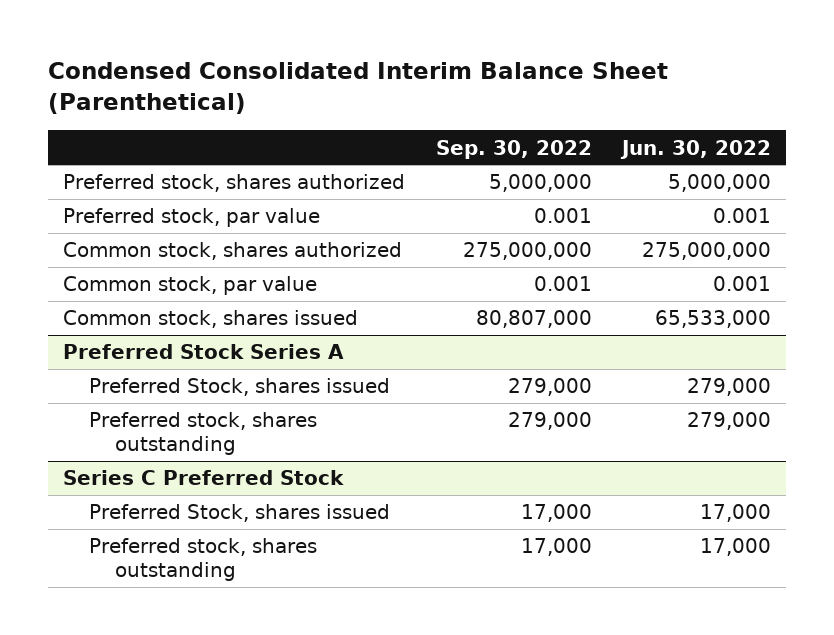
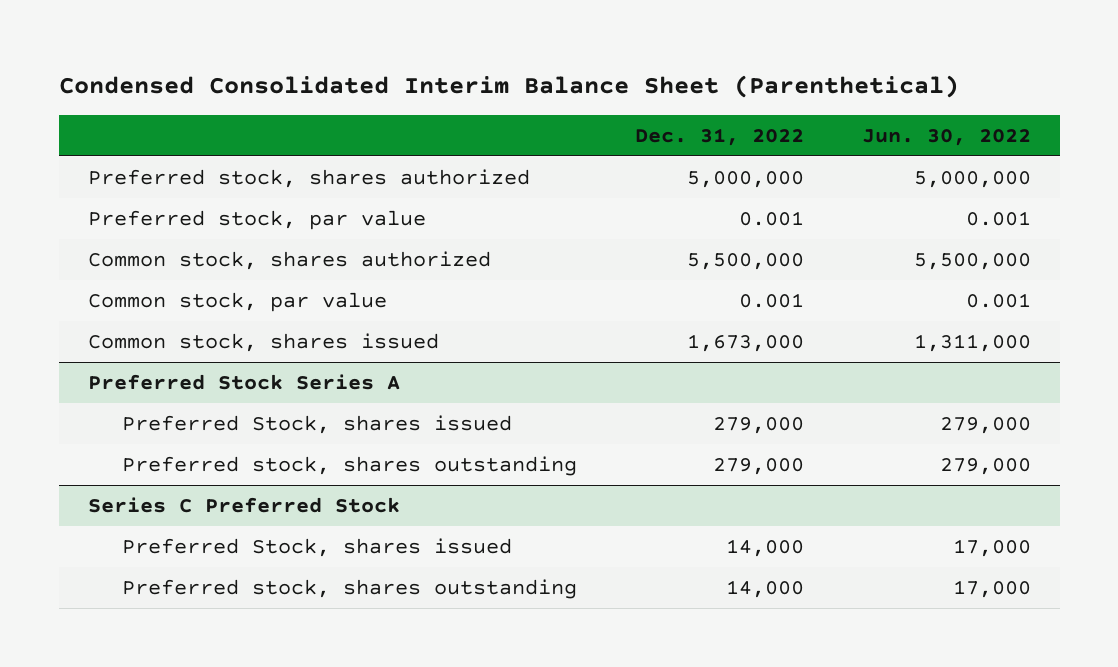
- | Sep. 30, 2022 | Jun. 30, 2022
+ | Dec. 31, 2022 | Jun. 30, 2022
- Common stock, shares authorized | 275,000,000 | 275,000,000
+ Common stock, shares authorized | 5,500,000 | 5,500,000
- Common stock, shares issued | 80,807,000 | 65,533,000
+ Common stock, shares issued | 1,673,000 | 1,311,000

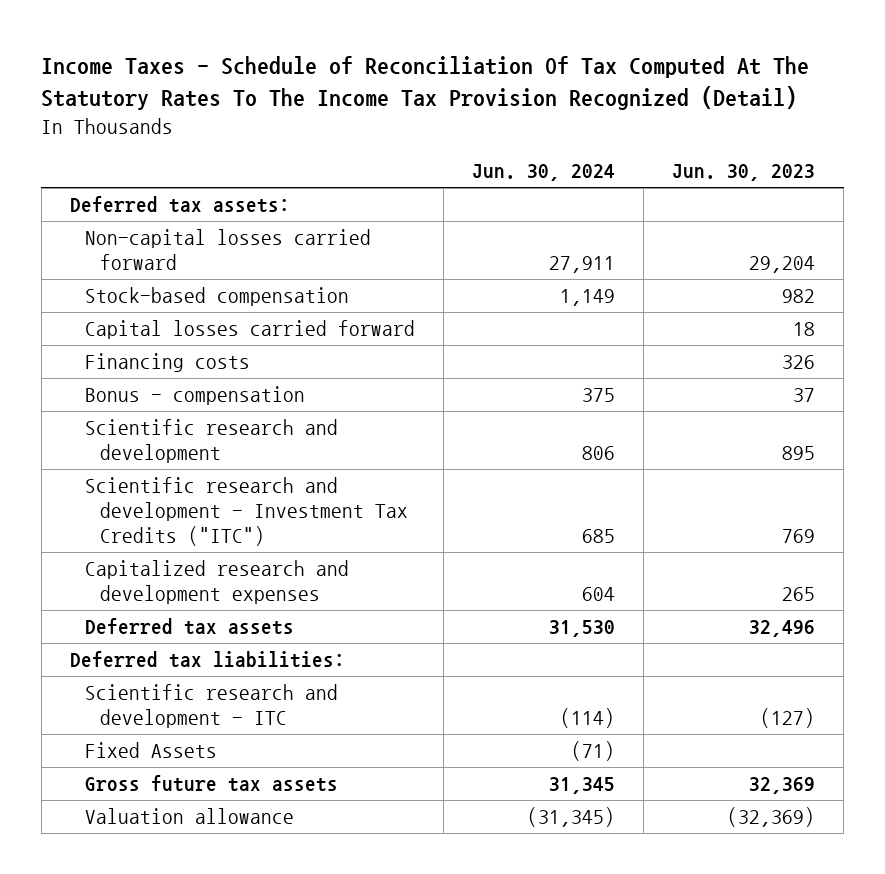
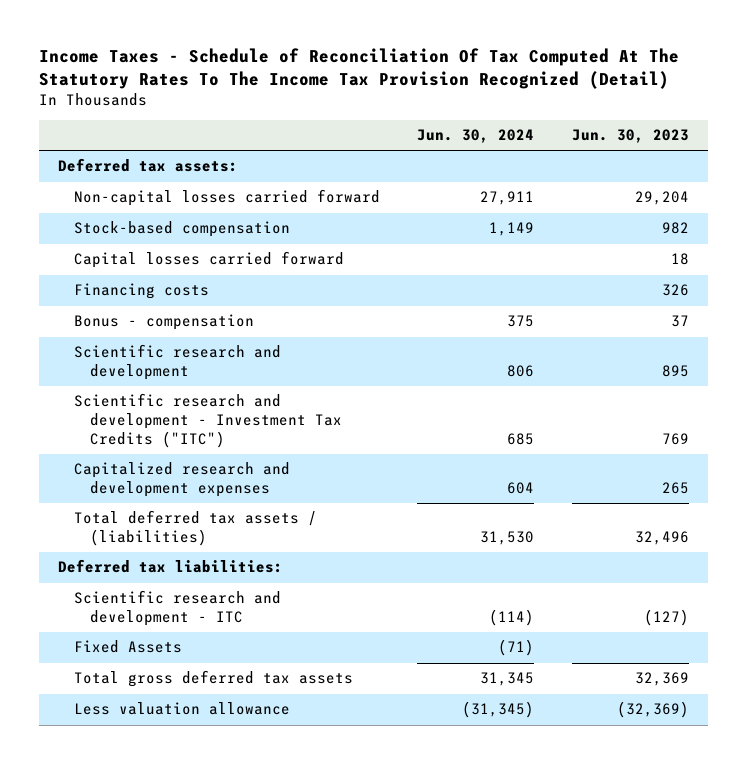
- Deferred tax assets | 31,530 | 32,496
+ Total deferred tax assets / (liabilities) | 31,530 | 32,496
- Gross future tax assets | 31,345 | 32,369
- Valuation allowance | (31,345) | (32,369)
+ Total gross deferred tax assets | 31,345 | 32,369
+ Less valuation allowance | (31,345) | (32,369)

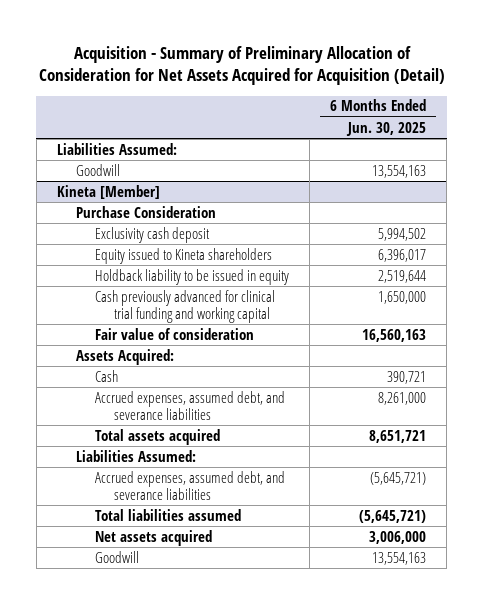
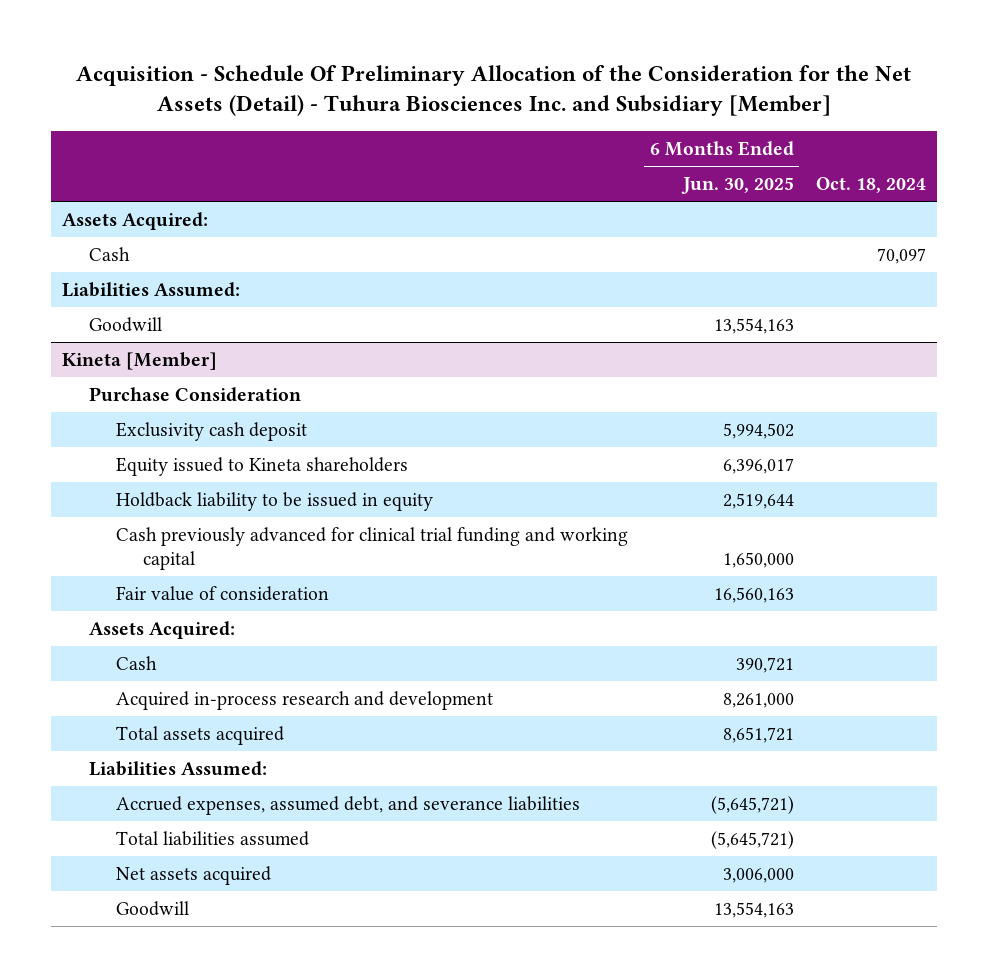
- Acquisition - Summary of Preliminary Allocation of Consideration for Net Assets Acquired for Acquisition (Detail)
+ Acquisition - Schedule Of Preliminary Allocation of the Consideration for the Net Assets (Detail) - Tuhura Biosciences Inc. and Subsidiary [Member]
- | 6 Months Ended Jun. 30, 2025
+ | 6 Months Ended Jun. 30, 2025 | Oct. 18, 2024
+ Assets Acquired:
+ Cash | | 70,097
@ Kineta [Member]
- Accrued expenses, assumed debt, and severance liabilities | 8,261,000
+ Acquired in-process research and development | 8,261,000 |

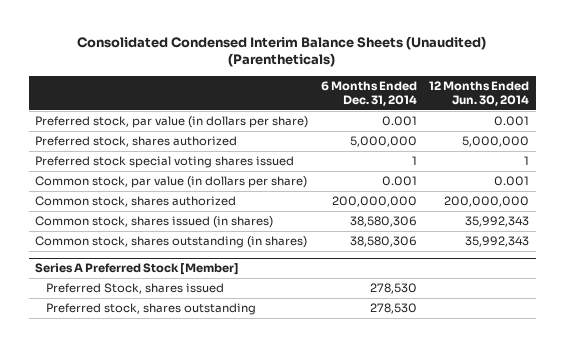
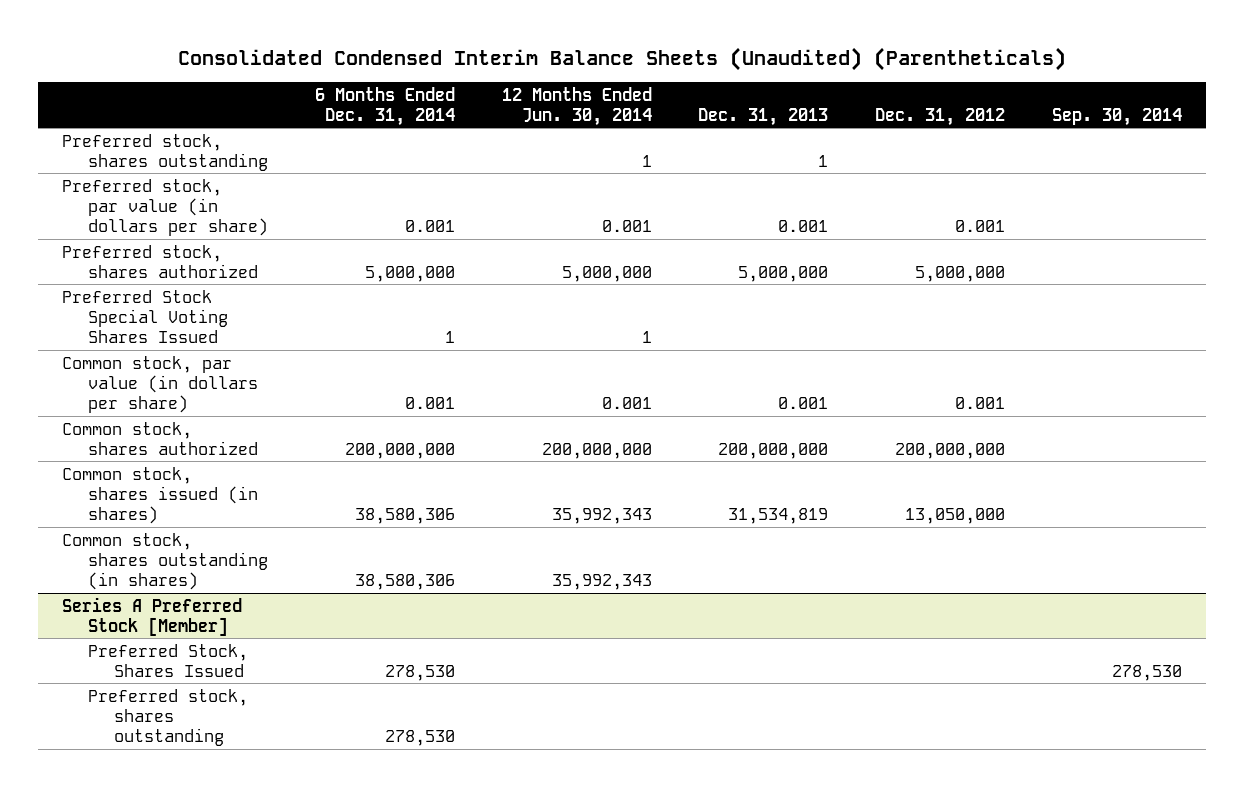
- | 6 Months Ended Dec. 31, 2014 | 12 Months Ended Jun. 30, 2014
+ | 6 Months Ended Dec. 31, 2014 | 12 Months Ended Jun. 30, 2014 | Dec. 31, 2013 | Dec. 31, 2012 | Sep. 30, 2014
+ Preferred stock, shares outstanding | | 1 | 1 | |
- Preferred stock special voting shares issued | 1 | 1
+ Preferred Stock Special Voting Shares Issued | 1 | 1 | | |
@ Series A Preferred Stock [Member]
- Preferred Stock, shares issued | 278,530 |
+ Preferred Stock, Shares Issued | 278,530 | | | | 278,530

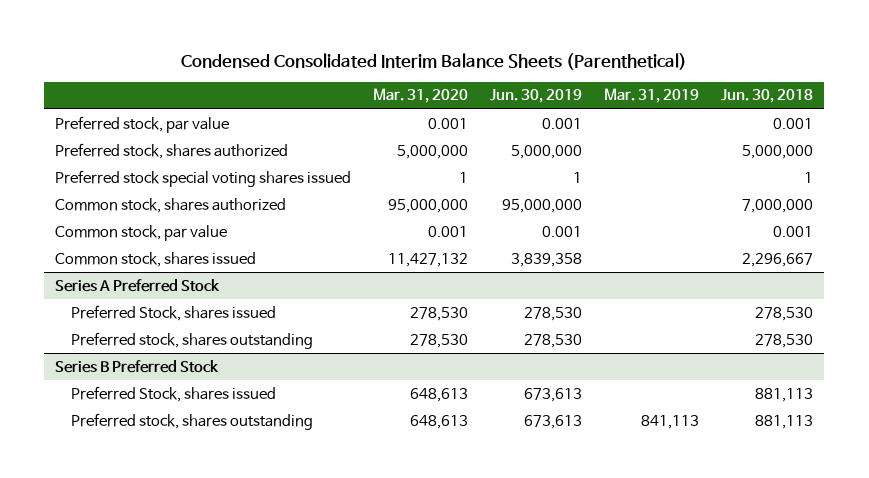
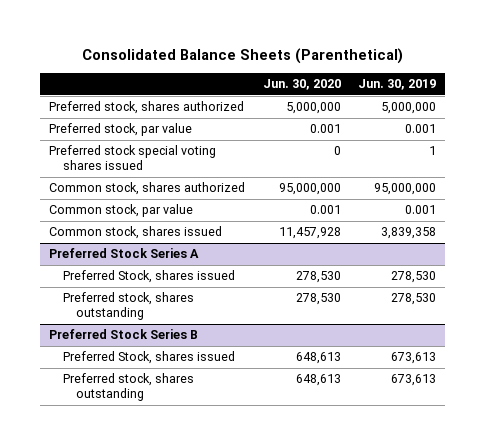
- Condensed Consolidated Interim Balance Sheets (Parenthetical)
+ Consolidated Balance Sheets (Parenthetical)
- | Mar. 31, 2020 | Jun. 30, 2019 | Mar. 31, 2019 | Jun. 30, 2018
+ | Jun. 30, 2020 | Jun. 30, 2019
moved down: Preferred stock, par value | 0.001 | 0.001
- Series A Preferred Stock
+ Preferred Stock Series A
- Series B Preferred Stock
+ Preferred Stock Series B

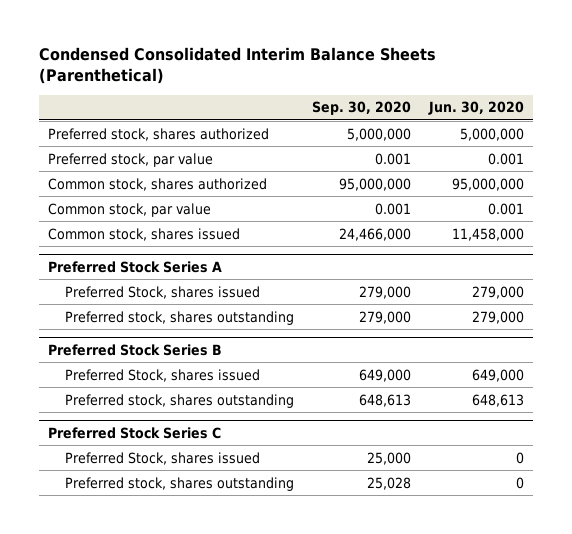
- Consolidated Balance Sheets (Parenthetical)
+ Condensed Consolidated Interim Balance Sheets (Parenthetical)
- | Jun. 30, 2020 | Jun. 30, 2019
+ | Sep. 30, 2020 | Jun. 30, 2020
- Preferred stock special voting shares issued | 0 | 1
- Common stock, shares issued | 11,457,928 | 3,839,358
+ Common stock, shares issued | 24,466,000 | 11,458,000
@ Preferred Stock Series A
- Preferred Stock, shares issued | 278,530 | 278,530
- Preferred stock, shares outstanding | 278,530 | 278,530
+ Preferred Stock, shares issued | 279,000 | 279,000
+ Preferred stock, shares outstanding | 279,000 | 279,000
@ Preferred Stock Series B
- Preferred Stock, shares issued | 648,613 | 673,613
+ Preferred Stock, shares issued | 649,000 | 649,000
+ Preferred Stock Series C
+ Preferred Stock, shares issued | 25,000 | 0
+ Preferred stock, shares outstanding | 25,028 | 0

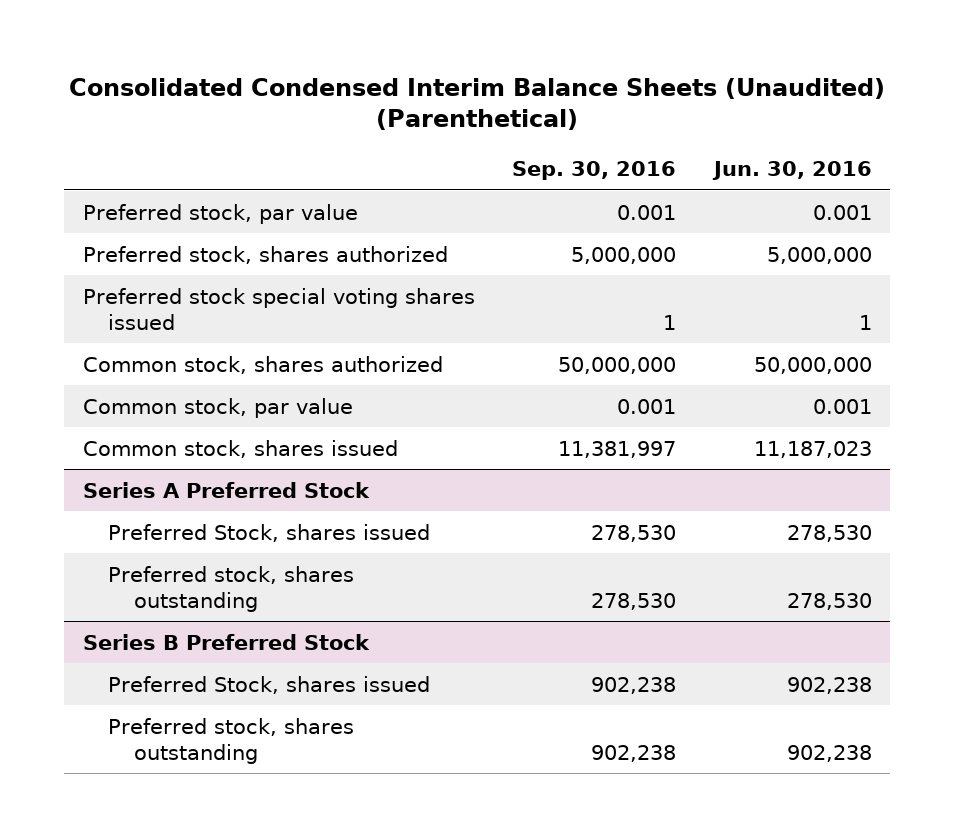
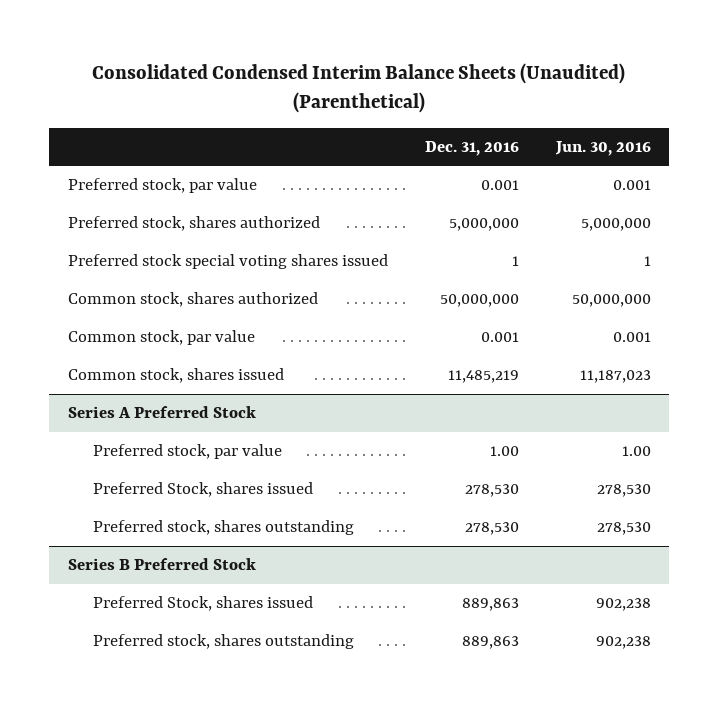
- | Sep. 30, 2016 | Jun. 30, 2016
+ | Dec. 31, 2016 | Jun. 30, 2016
@ Series A Preferred Stock
+ Preferred stock, par value | 1.00 | 1.00

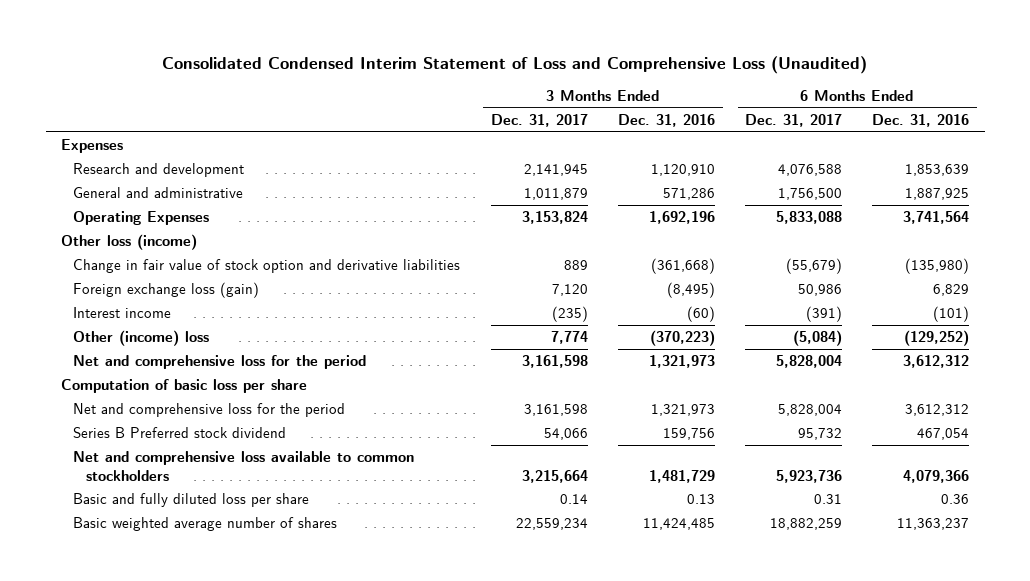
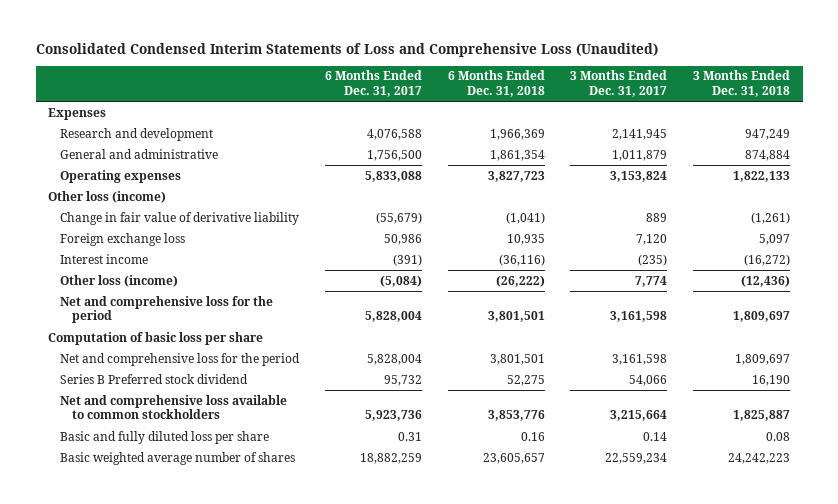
- Consolidated Condensed Interim Statement of Loss and Comprehensive Loss (Unaudited)
+ Consolidated Condensed Interim Statements of Loss and Comprehensive Loss (Unaudited)
- | 3 Months Ended Dec. 31, 2017 | 3 Months Ended Dec. 31, 2016 | 6 Months Ended Dec. 31, 2017 | 6 Months Ended Dec. 31, 2016
+ | 6 Months Ended Dec. 31, 2017 | 6 Months Ended Dec. 31, 2018 | 3 Months Ended Dec. 31, 2017 | 3 Months Ended Dec. 31, 2018
- Operating Expenses | 3,153,824 | 1,692,196 | 5,833,088 | 3,741,564
+ Operating expenses | 5,833,088 | 3,827,723 | 3,153,824 | 1,822,133
- Change in fair value of stock option and derivative liabilities | 889 | (361,668) | (55,679) | (135,980)
- Foreign exchange loss (gain) | 7,120 | (8,495) | 50,986 | 6,829
+ Change in fair value of derivative liability | (55,679) | (1,041) | 889 | (1,261)
+ Foreign exchange loss | 50,986 | 10,935 | 7,120 | 5,097
- Other (income) loss | 7,774 | (370,223) | (5,084) | (129,252)
+ Other loss (income) | (5,084) | (26,222) | 7,774 | (12,436)

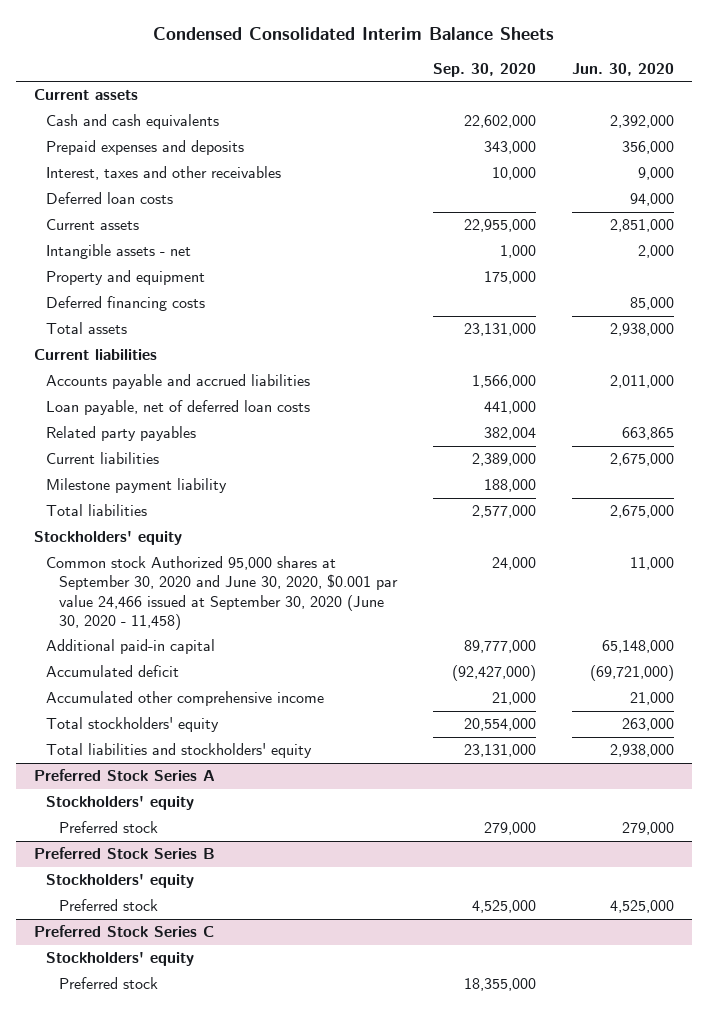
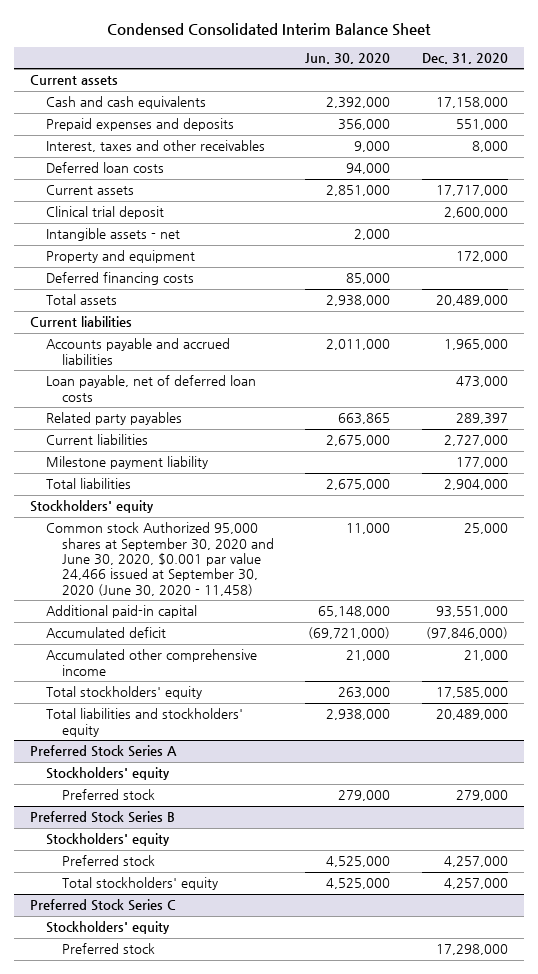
- Condensed Consolidated Interim Balance Sheets
+ Condensed Consolidated Interim Balance Sheet
- | Sep. 30, 2020 | Jun. 30, 2020
+ | Jun. 30, 2020 | Dec. 31, 2020
+ Clinical trial deposit | | 2,600,000
@ Preferred Stock Series B
+ Total stockholders' equity | 4,525,000 | 4,257,000

